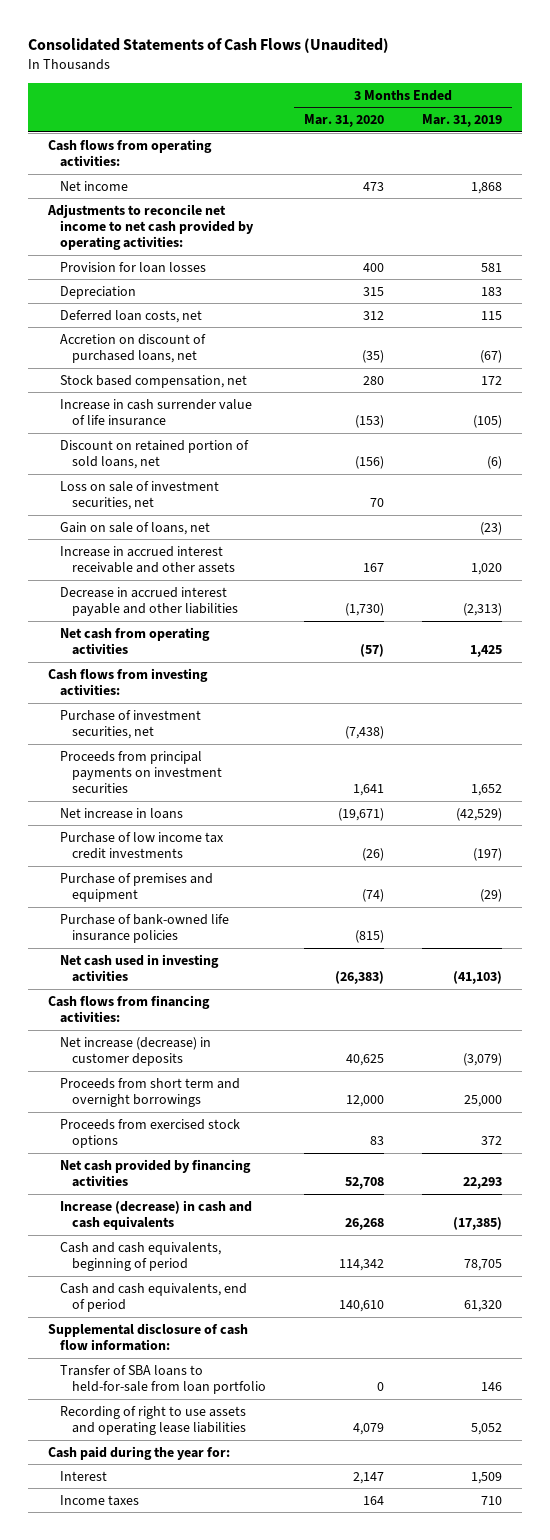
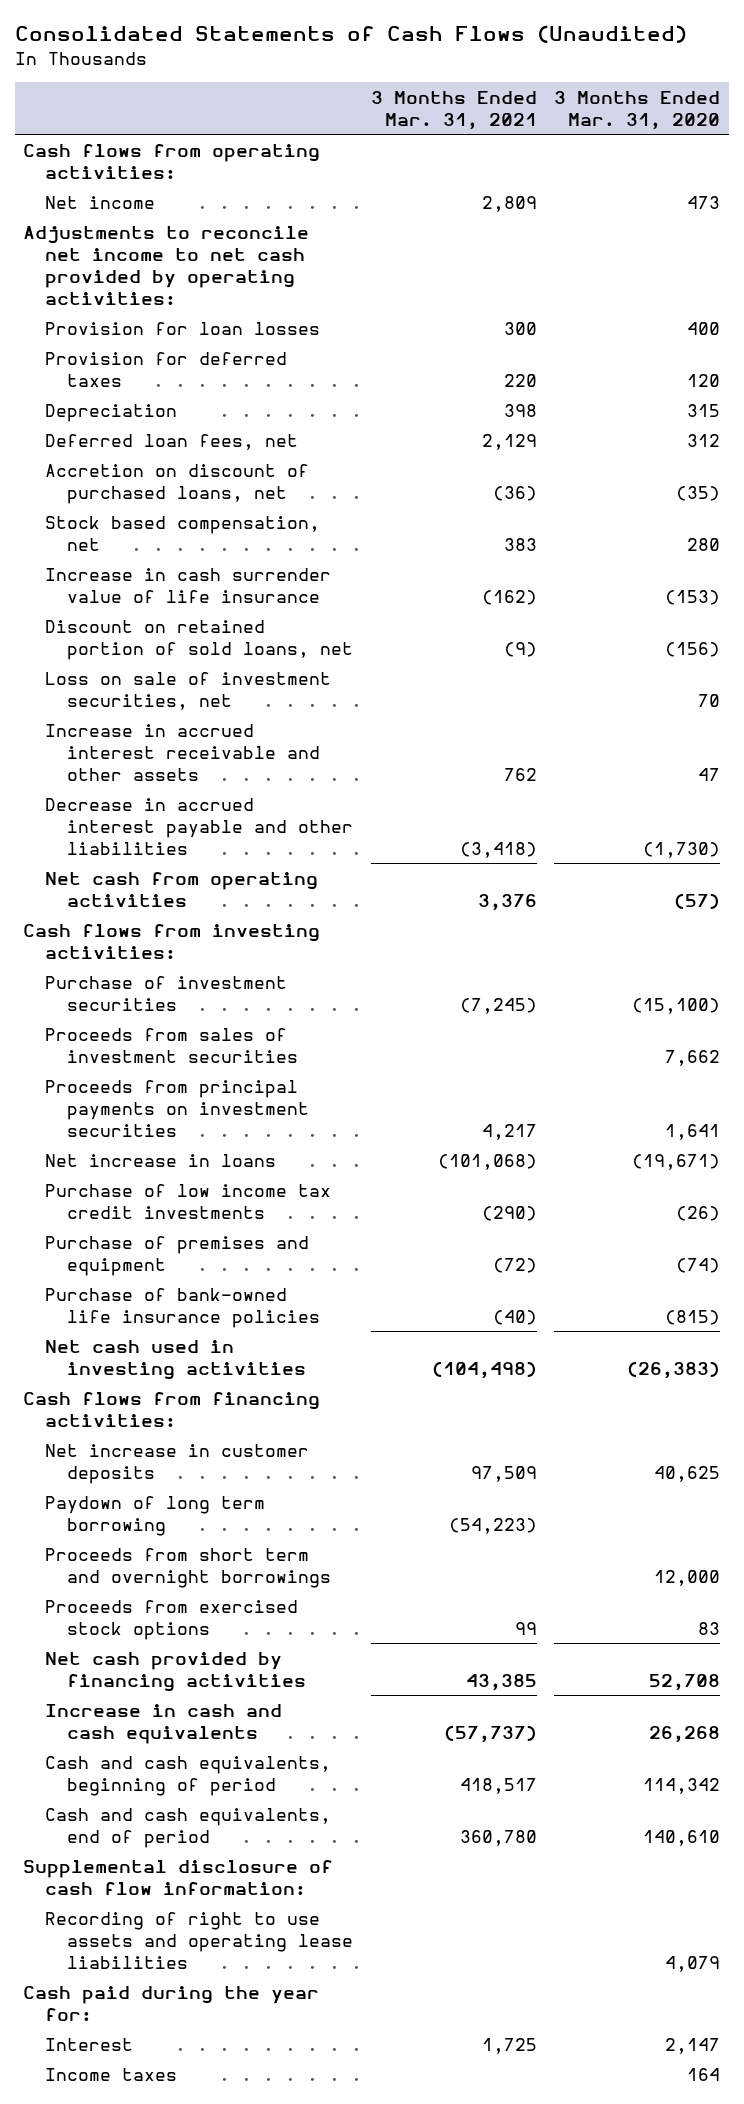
- | 3 Months Ended Mar. 31, 2020 | 3 Months Ended Mar. 31, 2019
+ | 3 Months Ended Mar. 31, 2021 | 3 Months Ended Mar. 31, 2020
+ Provision for deferred taxes | 220 | 120
- Deferred loan costs, net | 312 | 115
+ Deferred loan fees, net | 2,129 | 312
- Gain on sale of loans, net | | (23)
- Increase in accrued interest receivable and other assets | 167 | 1,020
+ Increase in accrued interest receivable and other assets | 762 | 47
- Purchase of investment securities, net | (7,438) |
+ Purchase of investment securities | (7,245) | (15,100)
+ Proceeds from sales of investment securities | | 7,662
- Net increase (decrease) in customer deposits | 40,625 | (3,079)
+ Net increase in customer deposits | 97,509 | 40,625
+ Paydown of long term borrowing | (54,223) |
- Increase (decrease) in cash and cash equivalents | 26,268 | (17,385)
+ Increase in cash and cash equivalents | (57,737) | 26,268
- Transfer of SBA loans to held-for-sale from loan portfolio | 0 | 146

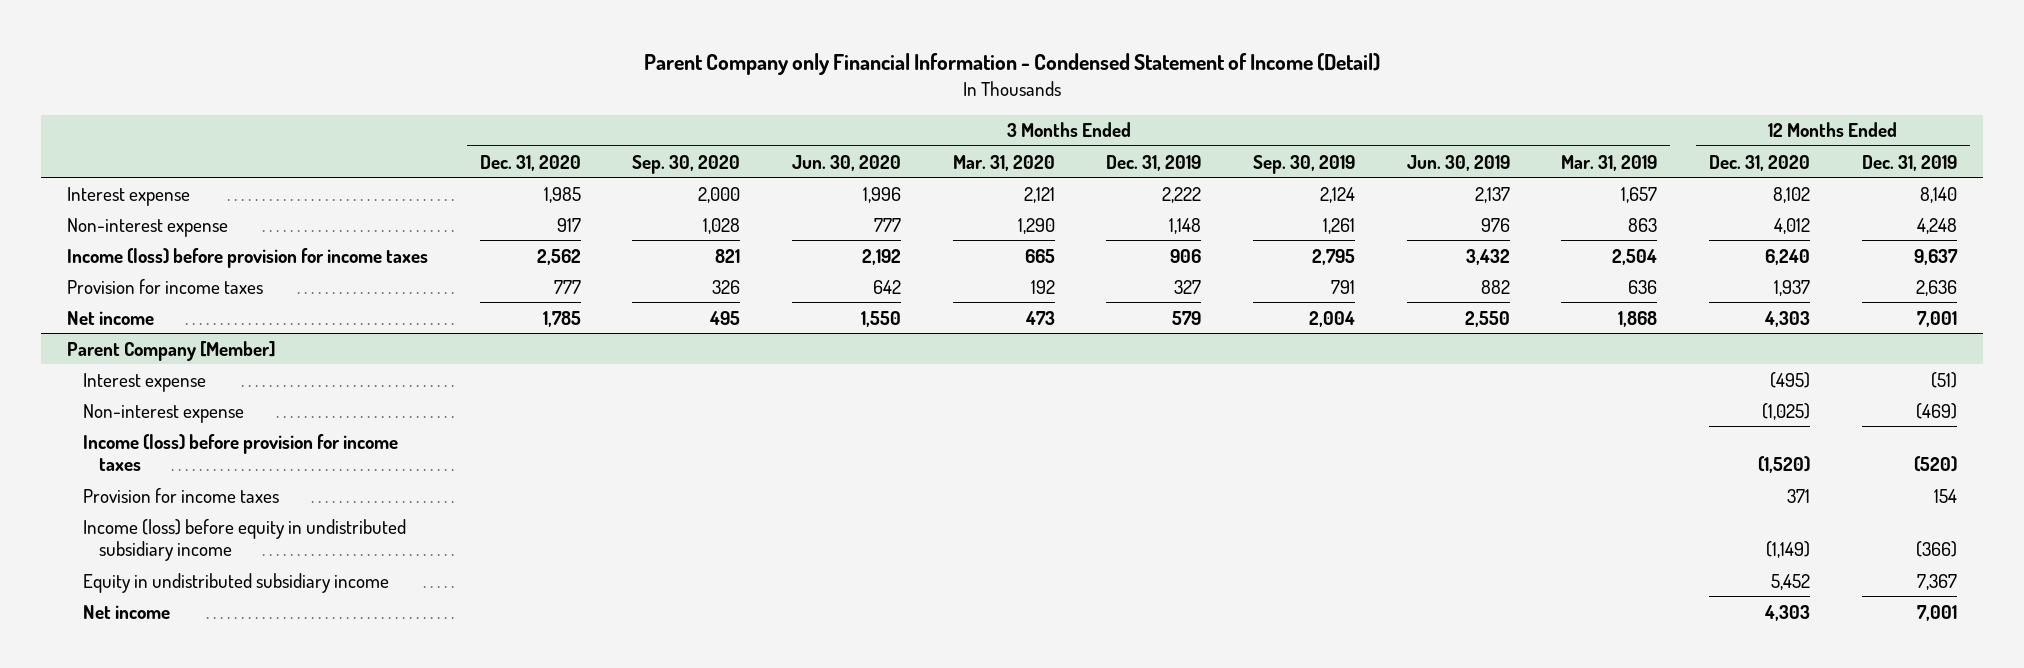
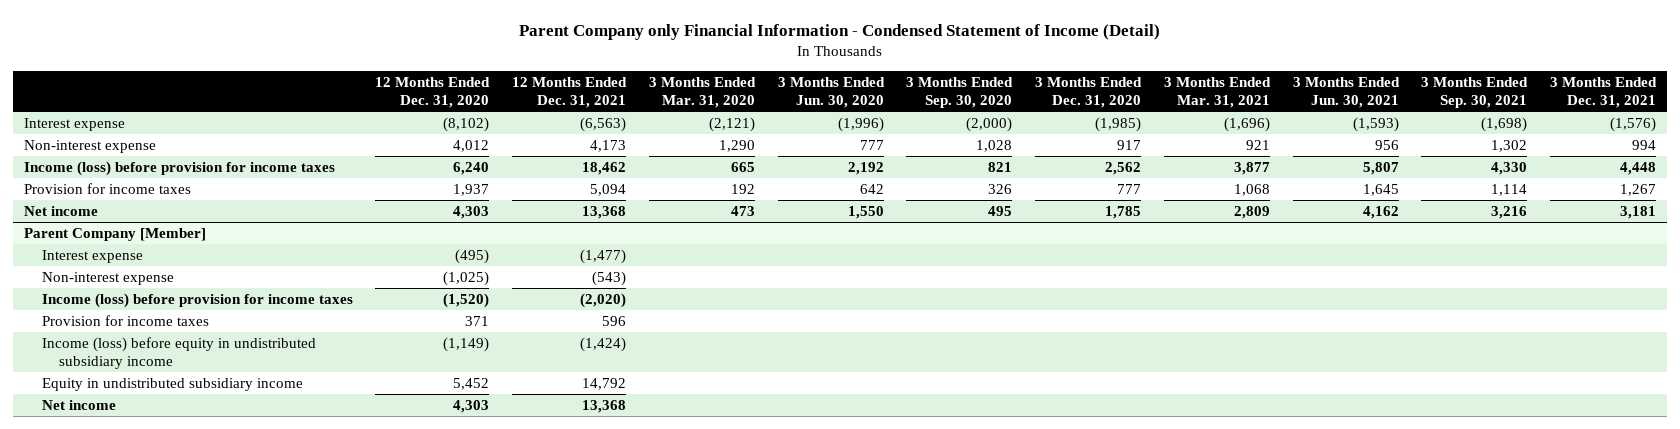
- | 3 Months Ended Dec. 31, 2020 | 3 Months Ended Sep. 30, 2020 | 3 Months Ended Jun. 30, 2020 | 3 Months Ended Mar. 31, 2020 | 3 Months Ended Dec. 31, 2019 | 3 Months Ended Sep. 30, 2019 | 3 Months Ended Jun. 30, 2019 | 3 Months Ended Mar. 31, 2019 | 12 Months Ended Dec. 31, 2020 | 12 Months Ended Dec. 31, 2019
+ | 12 Months Ended Dec. 31, 2020 | 12 Months Ended Dec. 31, 2021 | 3 Months Ended Mar. 31, 2020 | 3 Months Ended Jun. 30, 2020 | 3 Months Ended Sep. 30, 2020 | 3 Months Ended Dec. 31, 2020 | 3 Months Ended Mar. 31, 2021 | 3 Months Ended Jun. 30, 2021 | 3 Months Ended Sep. 30, 2021 | 3 Months Ended Dec. 31, 2021
- Interest expense | 1,985 | 2,000 | 1,996 | 2,121 | 2,222 | 2,124 | 2,137 | 1,657 | 8,102 | 8,140
+ Interest expense | (8,102) | (6,563) | (2,121) | (1,996) | (2,000) | (1,985) | (1,696) | (1,593) | (1,698) | (1,576)

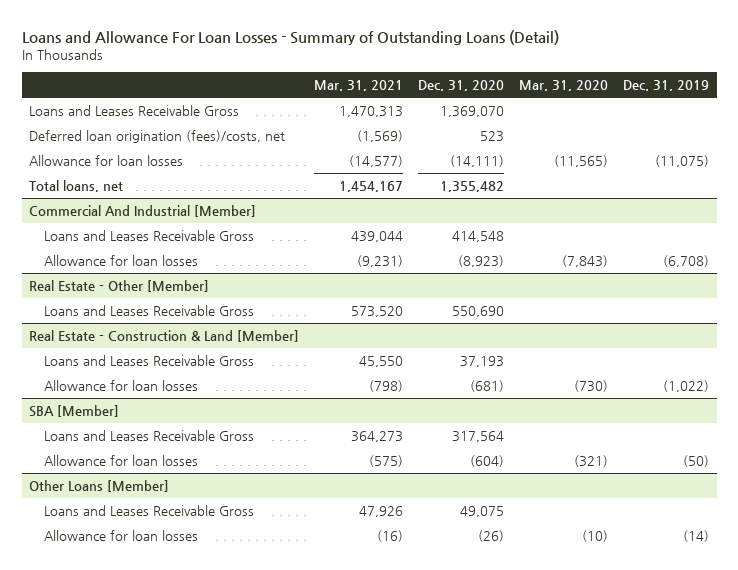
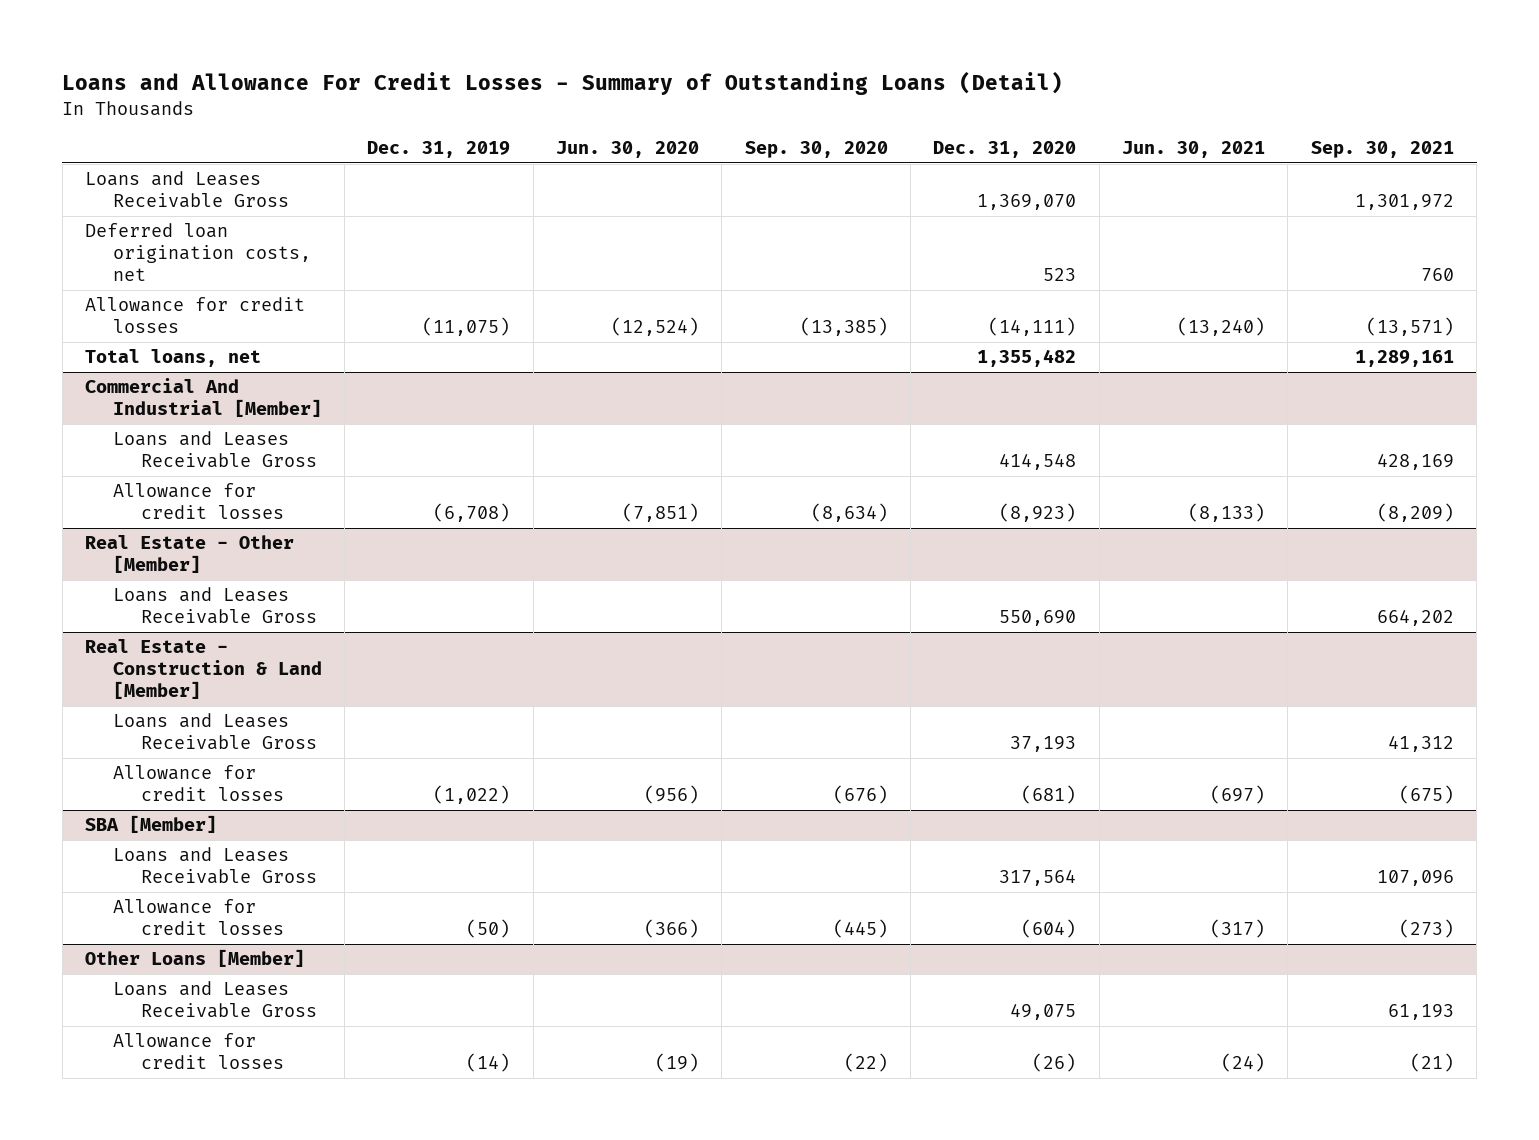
- Loans and Allowance For Loan Losses - Summary of Outstanding Loans (Detail)
+ Loans and Allowance For Credit Losses - Summary of Outstanding Loans (Detail)
- | Mar. 31, 2021 | Dec. 31, 2020 | Mar. 31, 2020 | Dec. 31, 2019
+ | Dec. 31, 2019 | Jun. 30, 2020 | Sep. 30, 2020 | Dec. 31, 2020 | Jun. 30, 2021 | Sep. 30, 2021
- Deferred loan origination (fees)/costs, net | (1,569) | 523 | |
- Allowance for loan losses | (14,577) | (14,111) | (11,565) | (11,075)
+ Deferred loan origination costs, net | | | | 523 | | 760
+ Allowance for credit losses | (11,075) | (12,524) | (13,385) | (14,111) | (13,240) | (13,571)
@ Commercial And Industrial [Member]
- Allowance for loan losses | (9,231) | (8,923) | (7,843) | (6,708)
+ Allowance for credit losses | (6,708) | (7,851) | (8,634) | (8,923) | (8,133) | (8,209)
@ Real Estate - Construction & Land [Member]
- Allowance for loan losses | (798) | (681) | (730) | (1,022)
+ Allowance for credit losses | (1,022) | (956) | (676) | (681) | (697) | (675)
@ SBA [Member]
- Allowance for loan losses | (575) | (604) | (321) | (50)
+ Allowance for credit losses | (50) | (366) | (445) | (604) | (317) | (273)
@ Other Loans [Member]
- Allowance for loan losses | (16) | (26) | (10) | (14)
+ Allowance for credit losses | (14) | (19) | (22) | (26) | (24) | (21)

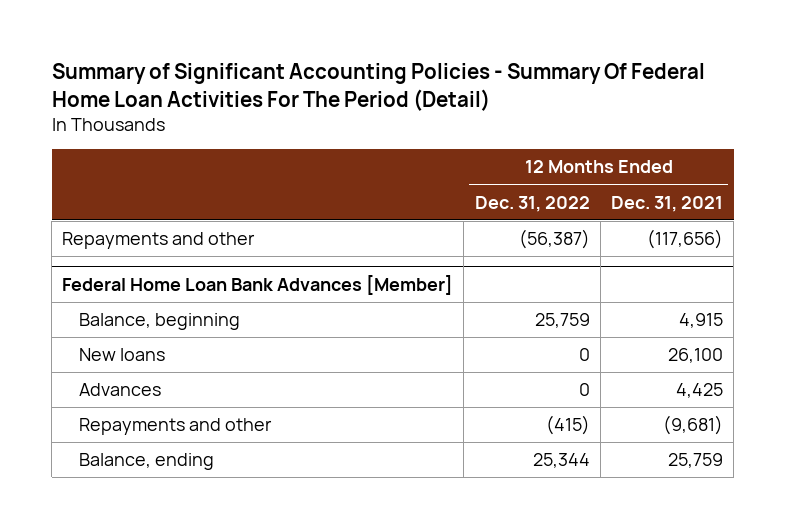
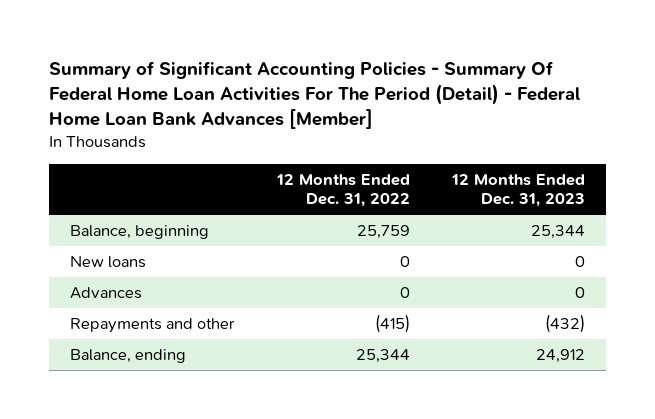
- Summary of Significant Accounting Policies - Summary Of Federal Home Loan Activities For The Period (Detail)
+ Summary of Significant Accounting Policies - Summary Of Federal Home Loan Activities For The Period (Detail) - Federal Home Loan Bank Advances [Member]
- | 12 Months Ended Dec. 31, 2022 | 12 Months Ended Dec. 31, 2021
+ | 12 Months Ended Dec. 31, 2022 | 12 Months Ended Dec. 31, 2023
- Repayments and other | (56,387) | (117,656)
- Federal Home Loan Bank Advances [Member]

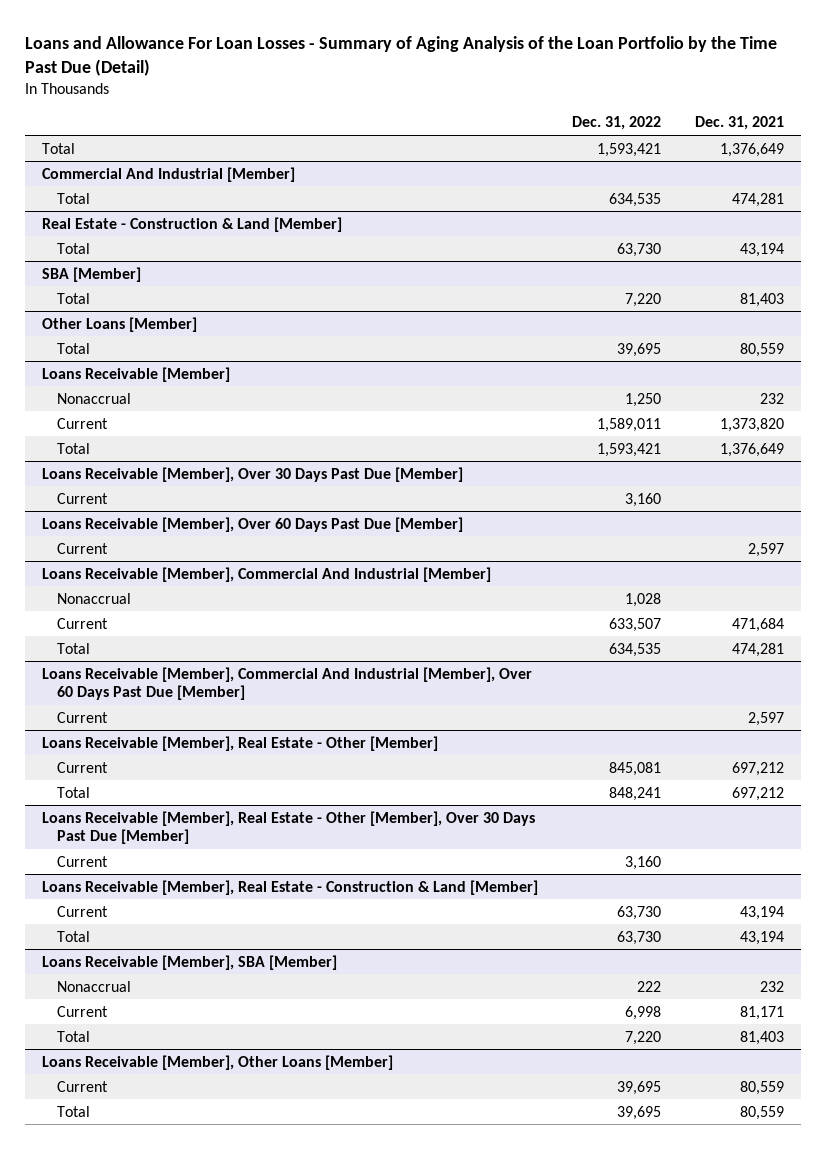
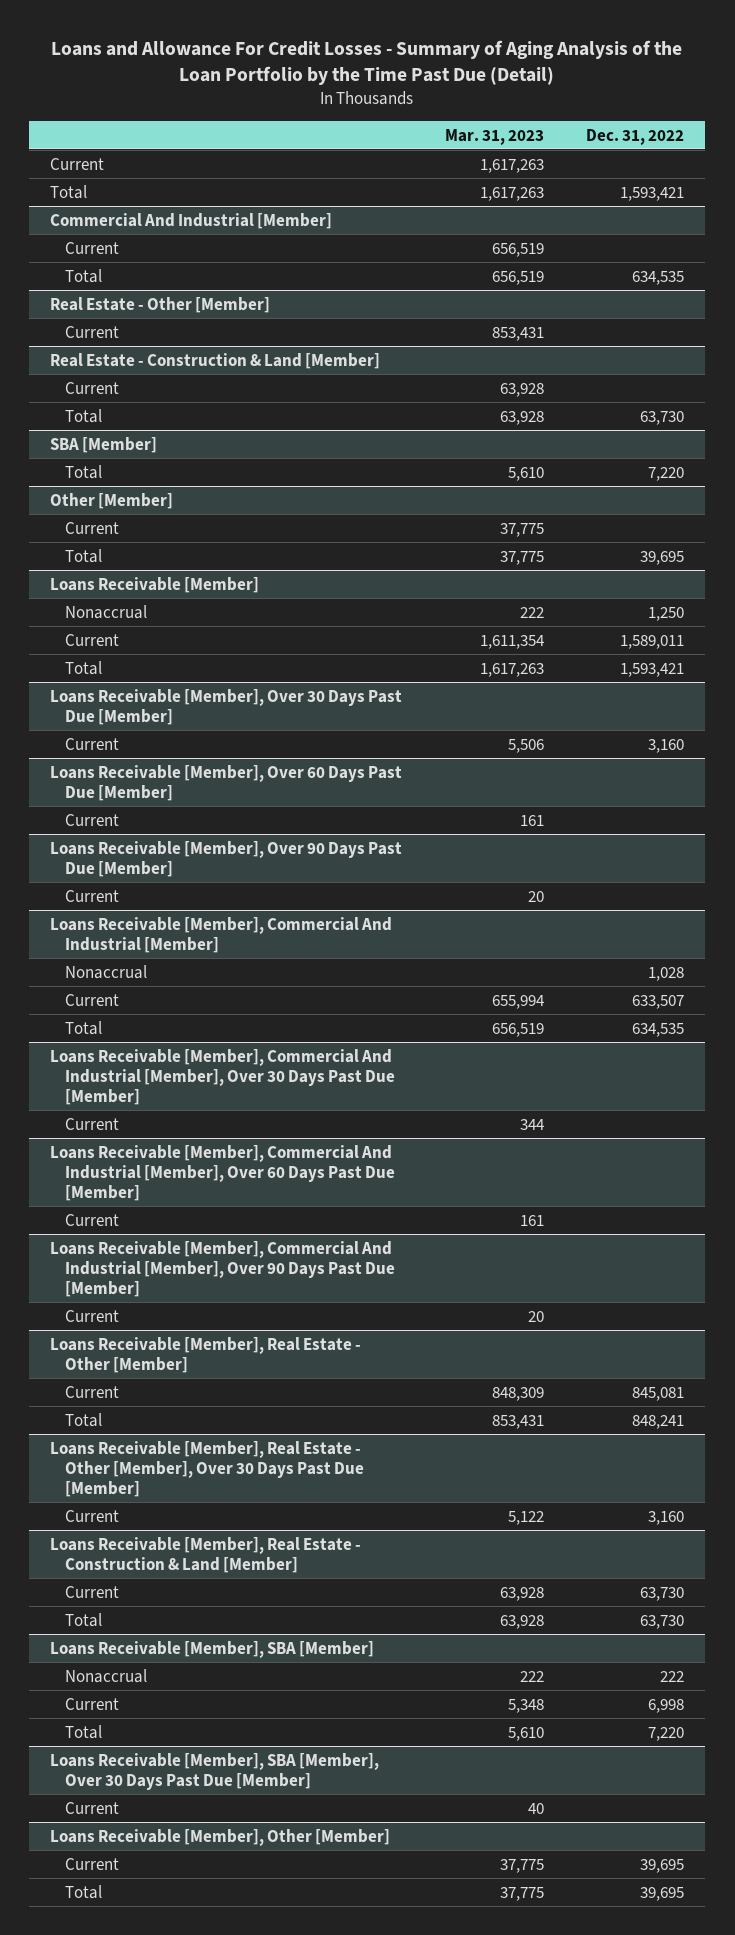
- Loans and Allowance For Loan Losses - Summary of Aging Analysis of the Loan Portfolio by the Time Past Due (Detail)
+ Loans and Allowance For Credit Losses - Summary of Aging Analysis of the Loan Portfolio by the Time Past Due (Detail)
- | Dec. 31, 2022 | Dec. 31, 2021
+ | Mar. 31, 2023 | Dec. 31, 2022
+ Current | 1,617,263 |
@ Commercial And Industrial [Member]
+ Current | 656,519 |
+ Real Estate - Other [Member]
+ Current | 853,431 |
@ Real Estate - Construction & Land [Member]
+ Current | 63,928 |
- Other Loans [Member]
+ Other [Member]
+ Current | 37,775 |
+ Loans Receivable [Member], Over 90 Days Past Due [Member]
+ Current | 20 |
+ Loans Receivable [Member], Commercial And Industrial [Member], Over 30 Days Past Due [Member]
+ Current | 344 |
+ Loans Receivable [Member], Commercial And Industrial [Member], Over 90 Days Past Due [Member]
+ Current | 20 |
- Loans Receivable [Member], Other Loans [Member]
+ Loans Receivable [Member], SBA [Member], Over 30 Days Past Due [Member]
+ Current | 40 |
+ Loans Receivable [Member], Other [Member]

